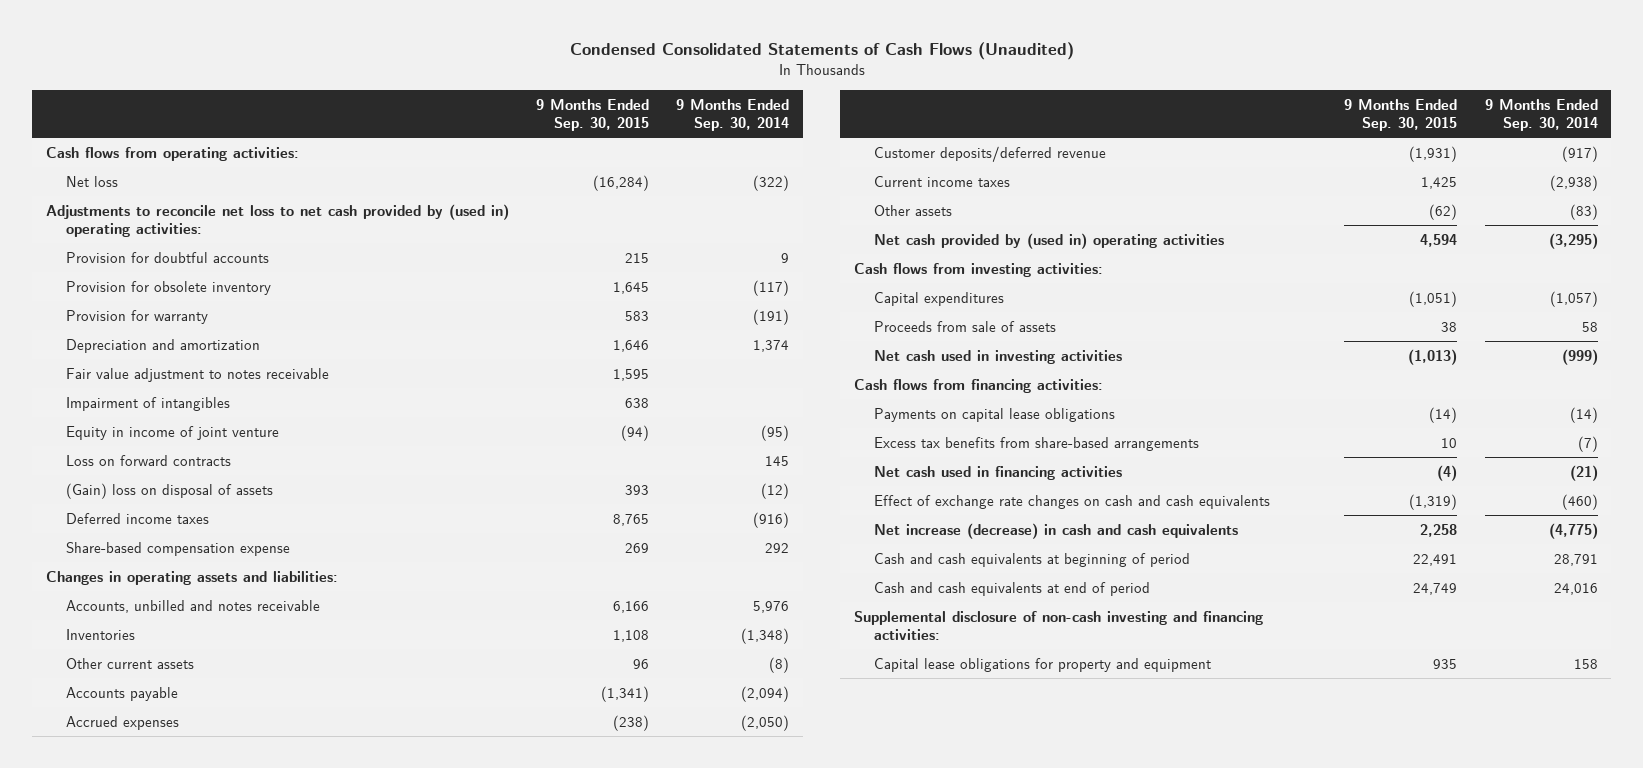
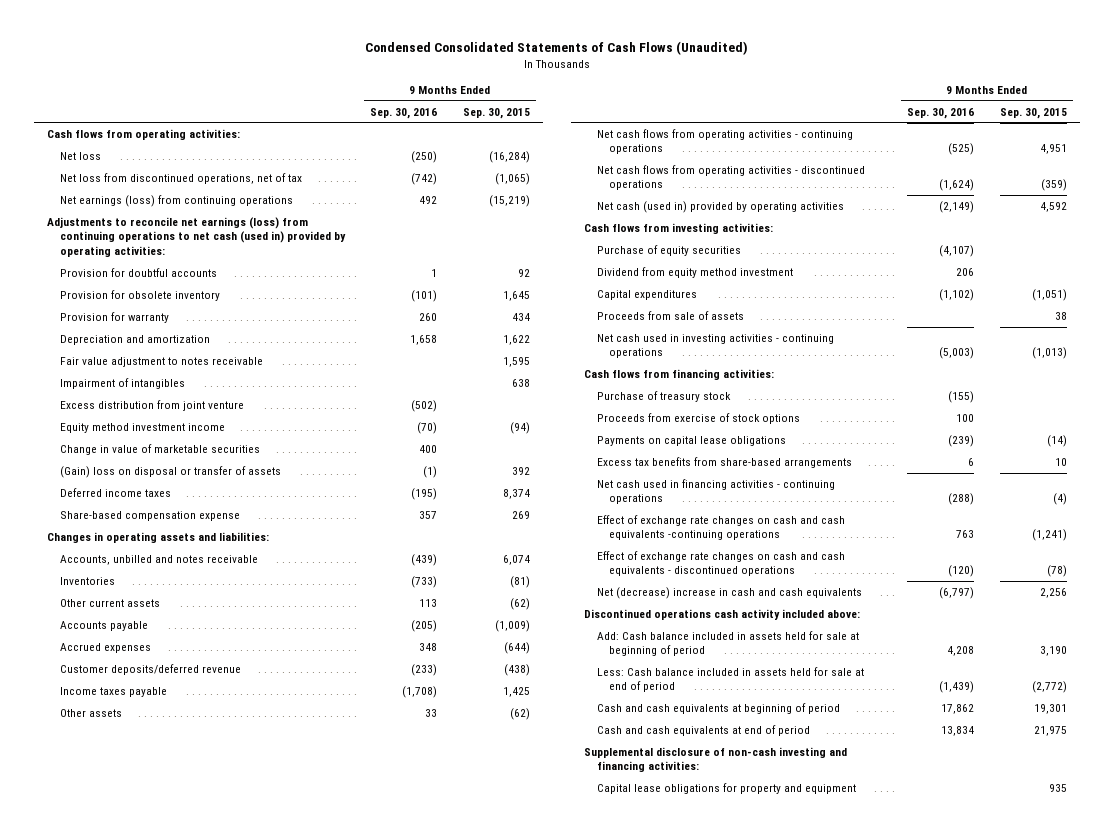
- | 9 Months Ended Sep. 30, 2015 | 9 Months Ended Sep. 30, 2014
+ | 9 Months Ended Sep. 30, 2016 | 9 Months Ended Sep. 30, 2015
- Adjustments to reconcile net loss to net cash provided by (used in) operating activities:
- Provision for doubtful accounts | 215 | 9
+ Net loss from discontinued operations, net of tax | (742) | (1,065)
+ Net earnings (loss) from continuing operations | 492 | (15,219)
+ Adjustments to reconcile net earnings (loss) from continuing operations to net cash (used in) provided by operating activities:
+ Provision for doubtful accounts | 1 | 92
- Provision for warranty | 583 | (191)
- Depreciation and amortization | 1,646 | 1,374
+ Provision for warranty | 260 | 434
+ Depreciation and amortization | 1,658 | 1,622
- Equity in income of joint venture | (94) | (95)
- Loss on forward contracts | | 145
- (Gain) loss on disposal of assets | 393 | (12)
- Deferred income taxes | 8,765 | (916)
+ Excess distribution from joint venture | (502) |
+ Equity method investment income | (70) | (94)
+ Change in value of marketable securities | 400 |
+ (Gain) loss on disposal or transfer of assets | (1) | 392
+ Deferred income taxes | (195) | 8,374
- Accounts, unbilled and notes receivable | 6,166 | 5,976
- Inventories | 1,108 | (1,348)
- Other current assets | 96 | (8)
- Accounts payable | (1,341) | (2,094)
- Accrued expenses | (238) | (2,050)
- Customer deposits/deferred revenue | (1,931) | (917)
- Current income taxes | 1,425 | (2,938)
+ Accounts, unbilled and notes receivable | (439) | 6,074
+ Inventories | (733) | (81)
+ Other current assets | 113 | (62)
+ Accounts payable | (205) | (1,009)
+ Accrued expenses | 348 | (644)
+ Customer deposits/deferred revenue | (233) | (438)
+ Income taxes payable | (1,708) | 1,425
- Net cash provided by (used in) operating activities | 4,594 | (3,295)
+ Net cash flows from operating activities - continuing operations | (525) | 4,951
+ Net cash flows from operating activities - discontinued operations | (1,624) | (359)
+ Net cash (used in) provided by operating activities | (2,149) | 4,592
+ Purchase of equity securities | (4,107) |
+ Dividend from equity method investment | 206 |
- Net cash used in investing activities | (1,013) | (999)
+ Net cash used in investing activities - continuing operations | (5,003) | (1,013)
+ Purchase of treasury stock | (155) |
+ Proceeds from exercise of stock options | 100 |
- Net cash used in financing activities | (4) | (21)
- Effect of exchange rate changes on cash and cash equivalents | (1,319) | (460)
- Net increase (decrease) in cash and cash equivalents | 2,258 | (4,775)
- Cash and cash equivalents at beginning of period | 22,491 | 28,791
- Cash and cash equivalents at end of period | 24,749 | 24,016
+ Net cash used in financing activities - continuing operations | (288) | (4)
+ Effect of exchange rate changes on cash and cash equivalents -continuing operations | 763 | (1,241)
+ Effect of exchange rate changes on cash and cash equivalents - discontinued operations | (120) | (78)
+ Net (decrease) increase in cash and cash equivalents | (6,797) | 2,256
+ Discontinued operations cash activity included above:
+ Add: Cash balance included in assets held for sale at beginning of period | 4,208 | 3,190
+ Less: Cash balance included in assets held for sale at end of period | (1,439) | (2,772)
+ Cash and cash equivalents at beginning of period | 17,862 | 19,301
+ Cash and cash equivalents at end of period | 13,834 | 21,975

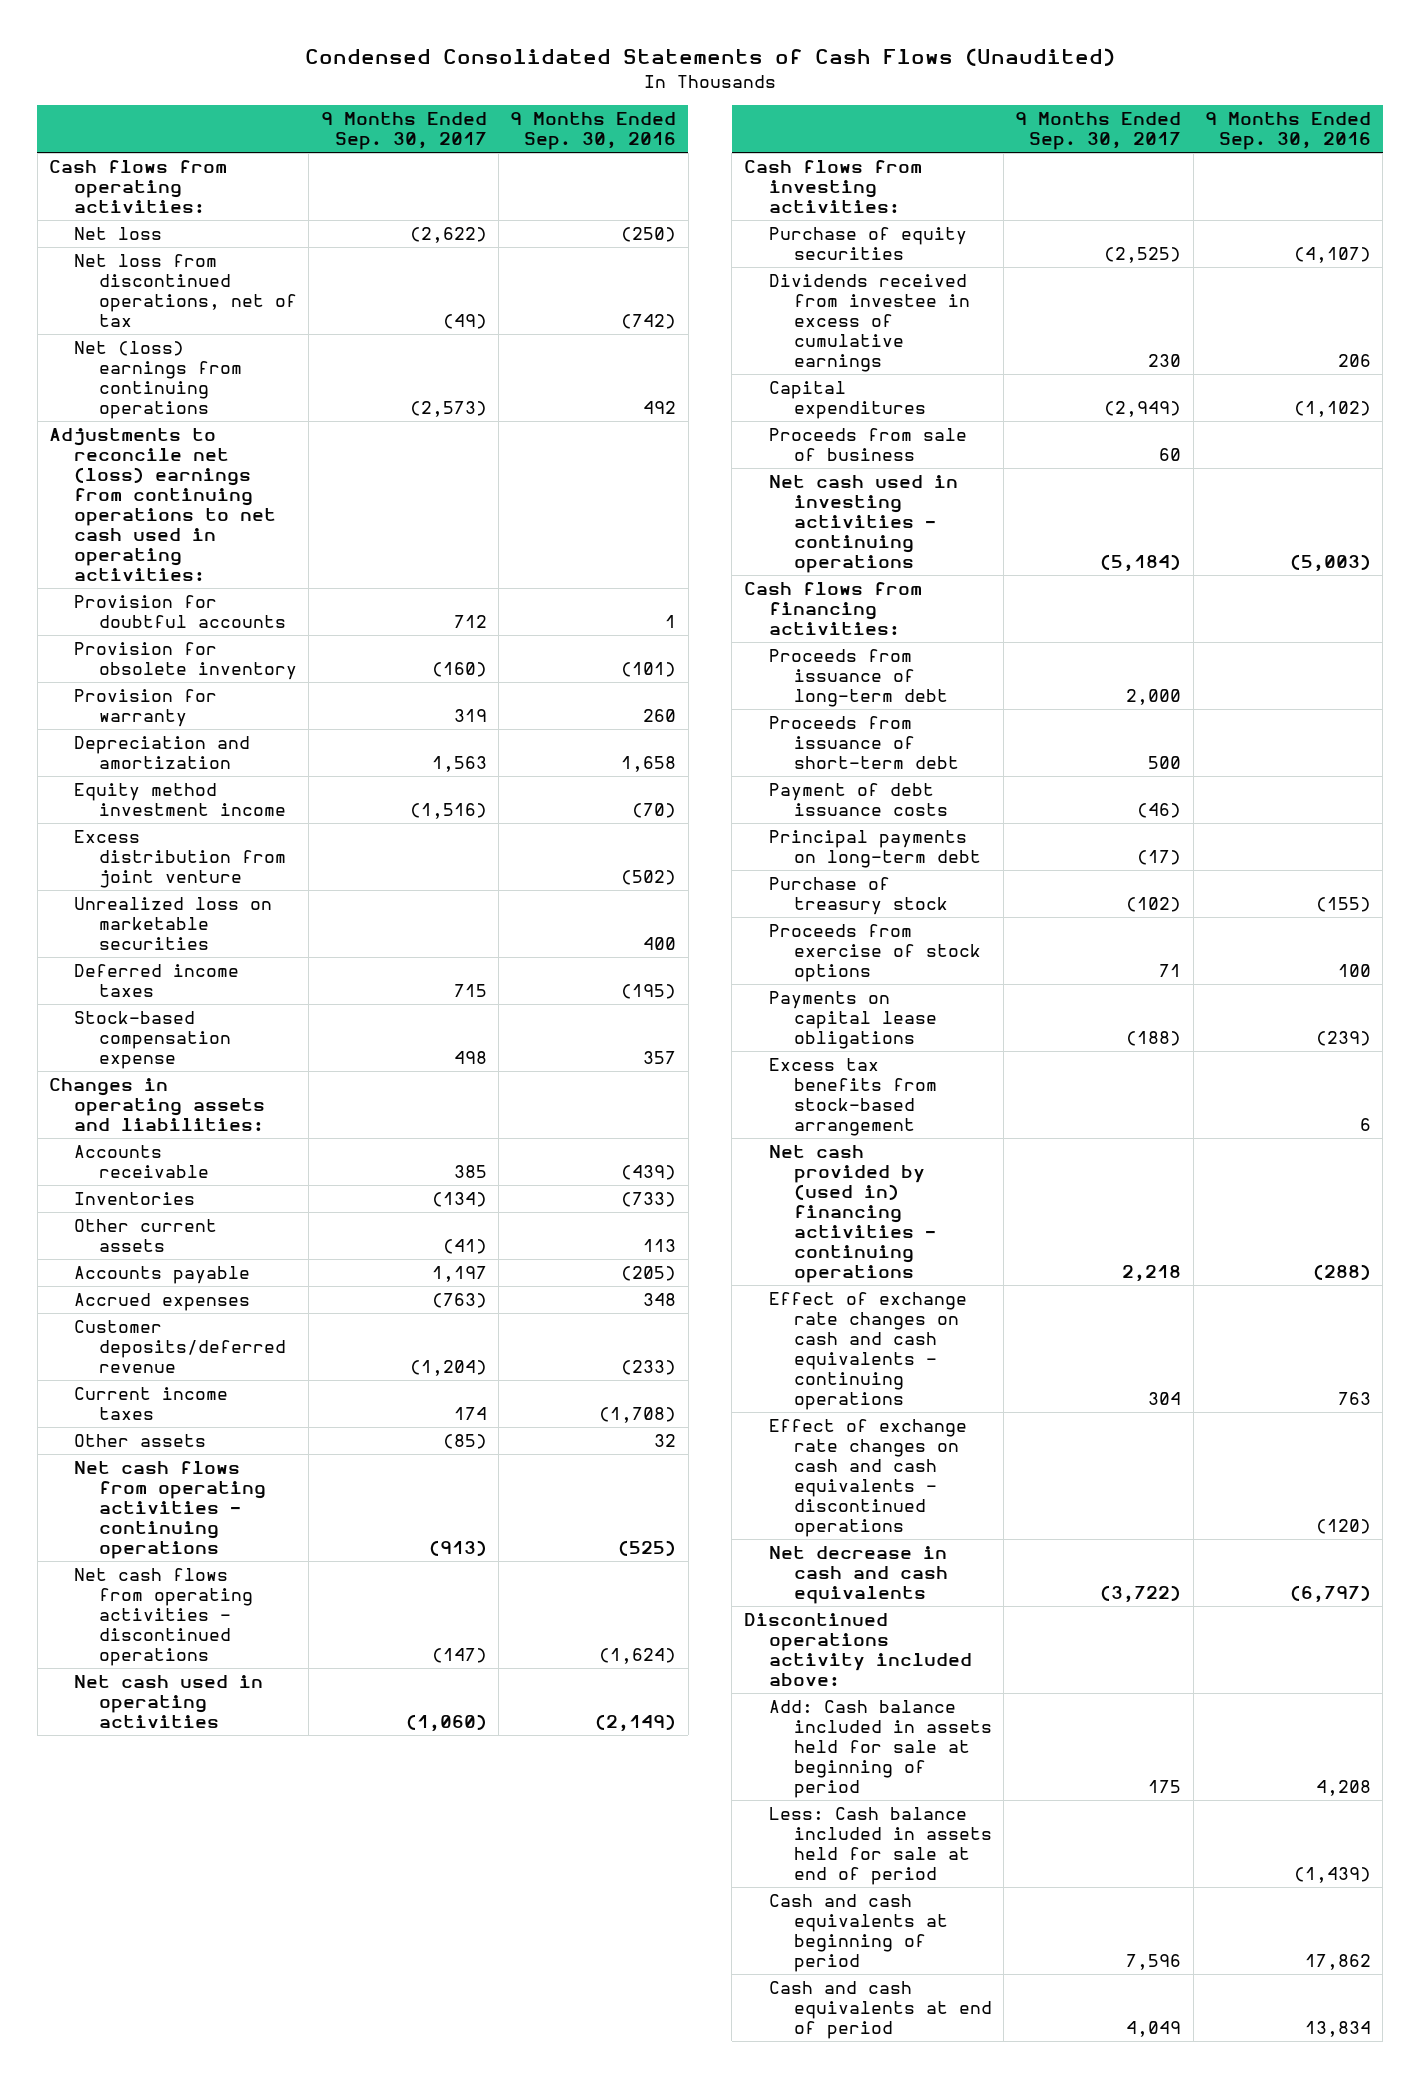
- | 9 Months Ended Sep. 30, 2016 | 9 Months Ended Sep. 30, 2015
+ | 9 Months Ended Sep. 30, 2017 | 9 Months Ended Sep. 30, 2016
- Net earnings (loss) from continuing operations | 492 | (15,219)
- Adjustments to reconcile net earnings (loss) from continuing operations to net cash (used in) provided by operating activities:
+ Net (loss) earnings from continuing operations | (2,573) | 492
+ Adjustments to reconcile net (loss) earnings from continuing operations to net cash used in operating activities:
- Fair value adjustment to notes receivable | | 1,595
- Impairment of intangibles | | 638
- Change in value of marketable securities | 400 |
- (Gain) loss on disposal or transfer of assets | (1) | 392
moved down: Excess distribution from joint venture | | (502)
+ Unrealized loss on marketable securities | | 400
- Share-based compensation expense | 357 | 269
+ Stock-based compensation expense | 498 | 357
- Accounts, unbilled and notes receivable | (439) | 6,074
+ Accounts receivable | 385 | (439)
- Income taxes payable | (1,708) | 1,425
- Other assets | 33 | (62)
+ Current income taxes | 174 | (1,708)
+ Other assets | (85) | 32
- Net cash (used in) provided by operating activities | (2,149) | 4,592
+ Net cash used in operating activities | (1,060) | (2,149)
- Dividend from equity method investment | 206 |
+ Dividends received from investee in excess of cumulative earnings | 230 | 206
- Proceeds from sale of assets | | 38
+ Proceeds from sale of business | 60 |
+ Proceeds from issuance of long-term debt | 2,000 |
+ Proceeds from issuance of short-term debt | 500 |
+ Payment of debt issuance costs | (46) |
+ Principal payments on long-term debt | (17) |
- Excess tax benefits from share-based arrangements | 6 | 10
- Net cash used in financing activities - continuing operations | (288) | (4)
- Effect of exchange rate changes on cash and cash equivalents -continuing operations | 763 | (1,241)
+ Excess tax benefits from stock-based arrangement | | 6
+ Net cash provided by (used in) financing activities - continuing operations | 2,218 | (288)
+ Effect of exchange rate changes on cash and cash equivalents - continuing operations | 304 | 763
- Net (decrease) increase in cash and cash equivalents | (6,797) | 2,256
- Discontinued operations cash activity included above:
+ Net decrease in cash and cash equivalents | (3,722) | (6,797)
+ Discontinued operations activity included above:
- Supplemental disclosure of non-cash investing and financing activities:
- Capital lease obligations for property and equipment | | 935

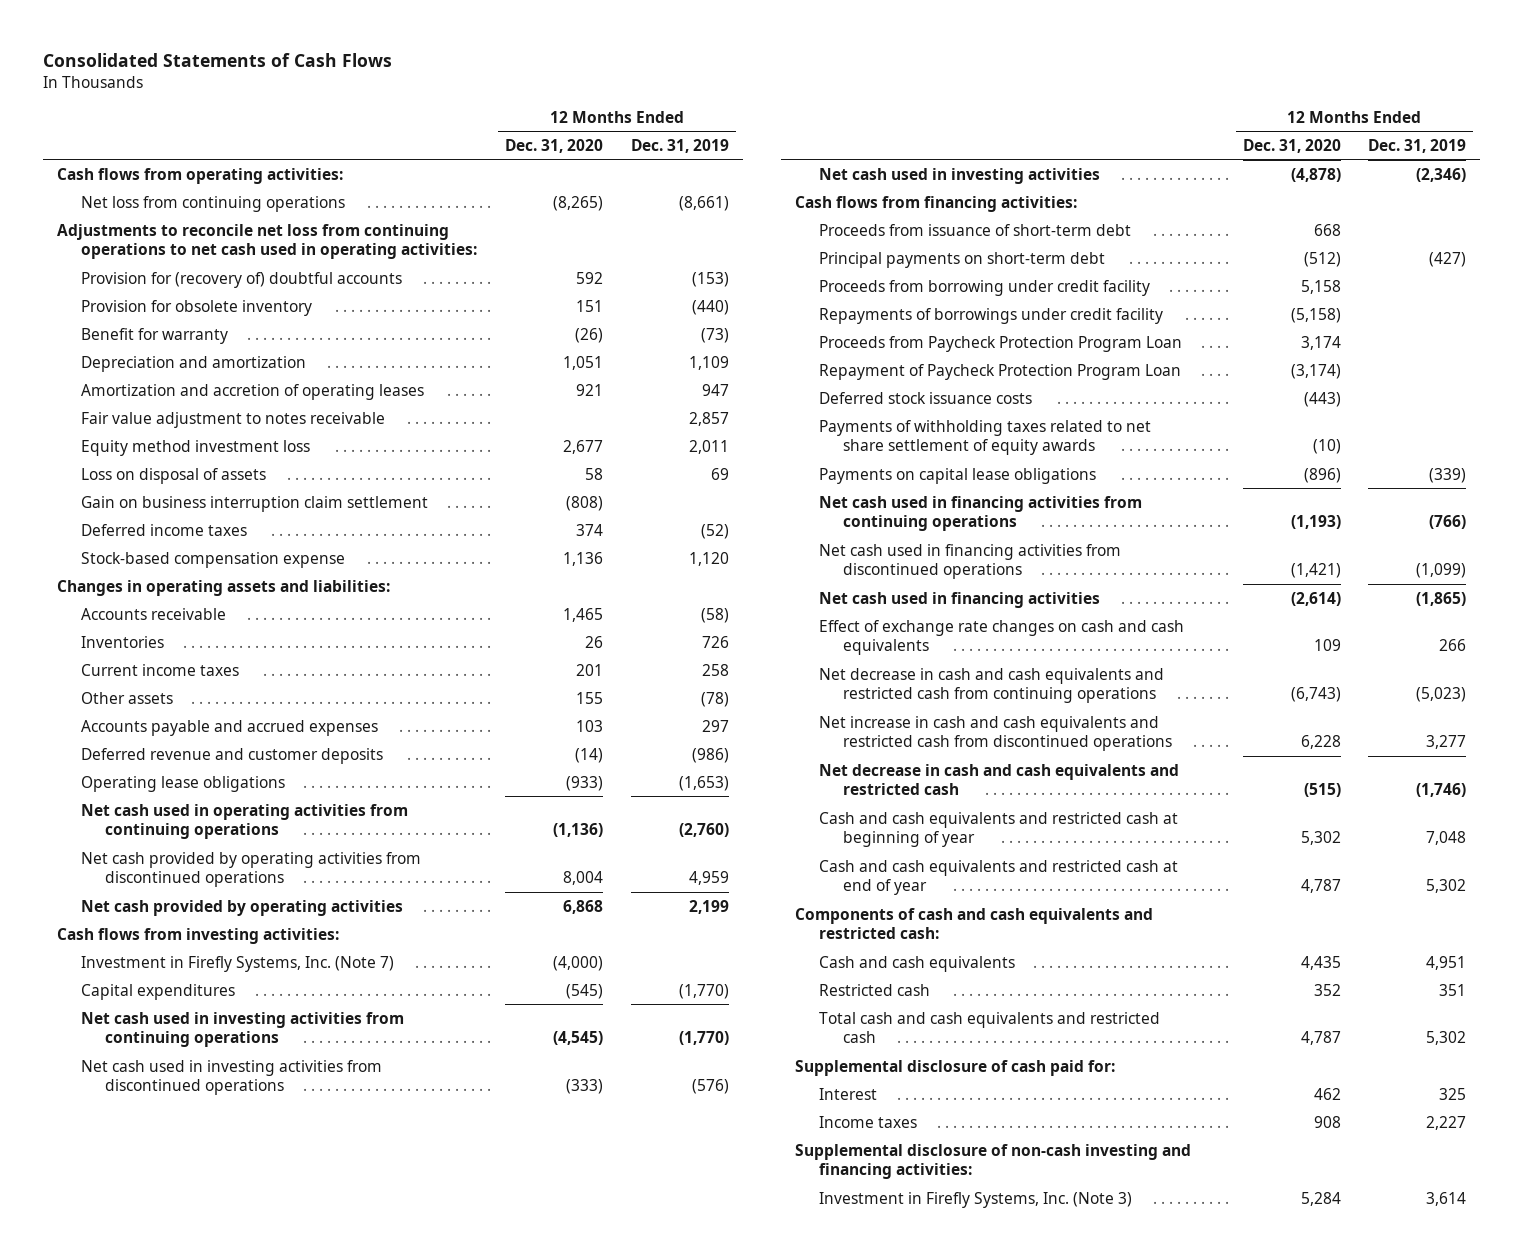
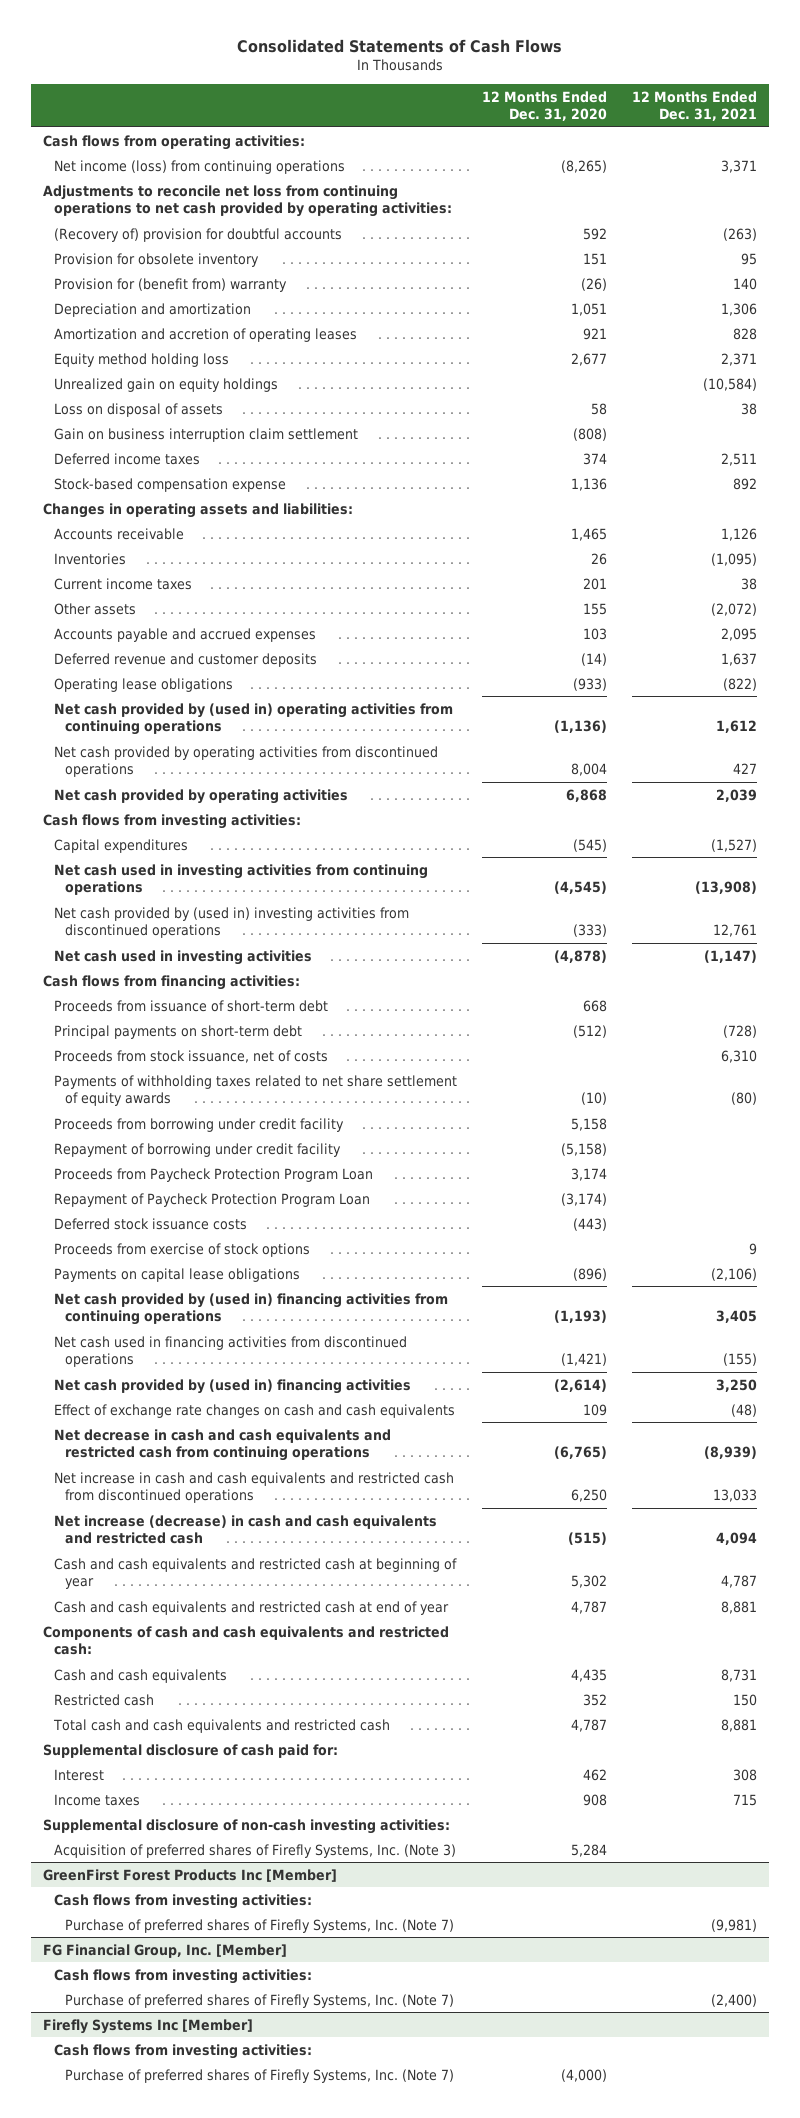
- | 12 Months Ended Dec. 31, 2020 | 12 Months Ended Dec. 31, 2019
+ | 12 Months Ended Dec. 31, 2020 | 12 Months Ended Dec. 31, 2021
- Net loss from continuing operations | (8,265) | (8,661)
- Adjustments to reconcile net loss from continuing operations to net cash used in operating activities:
- Provision for (recovery of) doubtful accounts | 592 | (153)
+ Net income (loss) from continuing operations | (8,265) | 3,371
+ Adjustments to reconcile net loss from continuing operations to net cash provided by operating activities:
+ (Recovery of) provision for doubtful accounts | 592 | (263)
- Benefit for warranty | (26) | (73)
+ Provision for (benefit from) warranty | (26) | 140
- Fair value adjustment to notes receivable | | 2,857
- Equity method investment loss | 2,677 | 2,011
+ Equity method holding loss | 2,677 | 2,371
+ Unrealized gain on equity holdings | | (10,584)
- Net cash used in operating activities from continuing operations | (1,136) | (2,760)
+ Net cash provided by (used in) operating activities from continuing operations | (1,136) | 1,612
- Investment in Firefly Systems, Inc. (Note 7) | (4,000) |
- Net cash used in investing activities from discontinued operations | (333) | (576)
+ Net cash provided by (used in) investing activities from discontinued operations | (333) | 12,761
+ Proceeds from stock issuance, net of costs | | 6,310
moved up: Payments of withholding taxes related to net share settlement of equity awards | (10) | (80)
- Repayments of borrowings under credit facility | (5,158) |
+ Repayment of borrowing under credit facility | (5,158) |
+ Proceeds from exercise of stock options | | 9
- Net cash used in financing activities from continuing operations | (1,193) | (766)
+ Net cash provided by (used in) financing activities from continuing operations | (1,193) | 3,405
- Net cash used in financing activities | (2,614) | (1,865)
+ Net cash provided by (used in) financing activities | (2,614) | 3,250
- Net decrease in cash and cash equivalents and restricted cash from continuing operations | (6,743) | (5,023)
- Net increase in cash and cash equivalents and restricted cash from discontinued operations | 6,228 | 3,277
- Net decrease in cash and cash equivalents and restricted cash | (515) | (1,746)
+ Net decrease in cash and cash equivalents and restricted cash from continuing operations | (6,765) | (8,939)
+ Net increase in cash and cash equivalents and restricted cash from discontinued operations | 6,250 | 13,033
+ Net increase (decrease) in cash and cash equivalents and restricted cash | (515) | 4,094
- Supplemental disclosure of non-cash investing and financing activities:
- Investment in Firefly Systems, Inc. (Note 3) | 5,284 | 3,614
+ Supplemental disclosure of non-cash investing activities:
+ Acquisition of preferred shares of Firefly Systems, Inc. (Note 3) | 5,284 |
+ GreenFirst Forest Products Inc [Member]
+ Cash flows from investing activities:
+ Purchase of preferred shares of Firefly Systems, Inc. (Note 7) | | (9,981)
+ FG Financial Group, Inc. [Member]
+ Cash flows from investing activities:
+ Purchase of preferred shares of Firefly Systems, Inc. (Note 7) | | (2,400)
+ Firefly Systems Inc [Member]
+ Cash flows from investing activities:
+ Purchase of preferred shares of Firefly Systems, Inc. (Note 7) | (4,000) |

